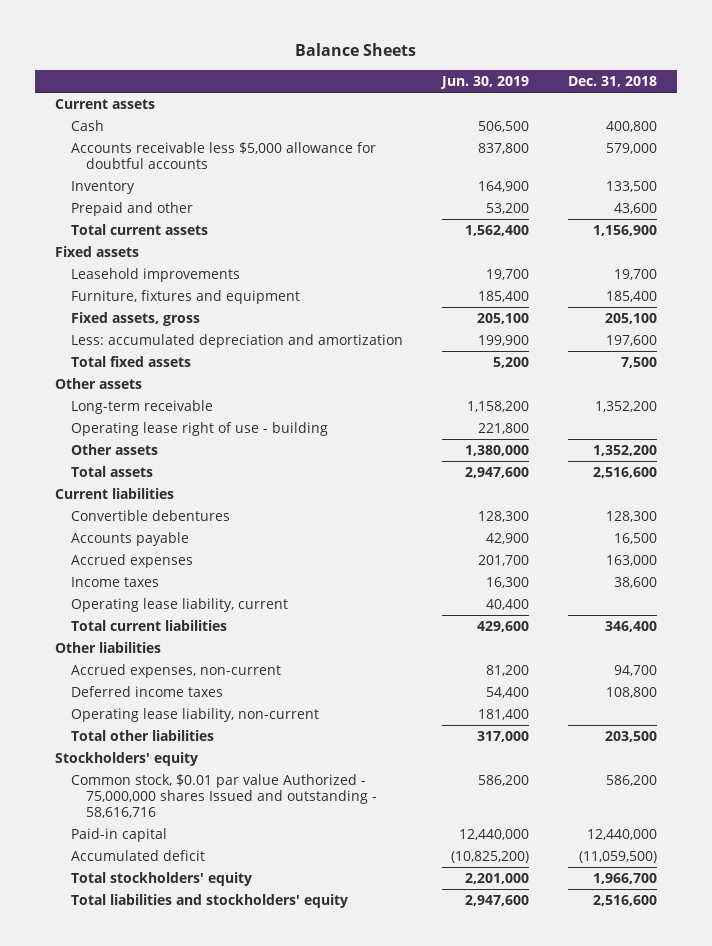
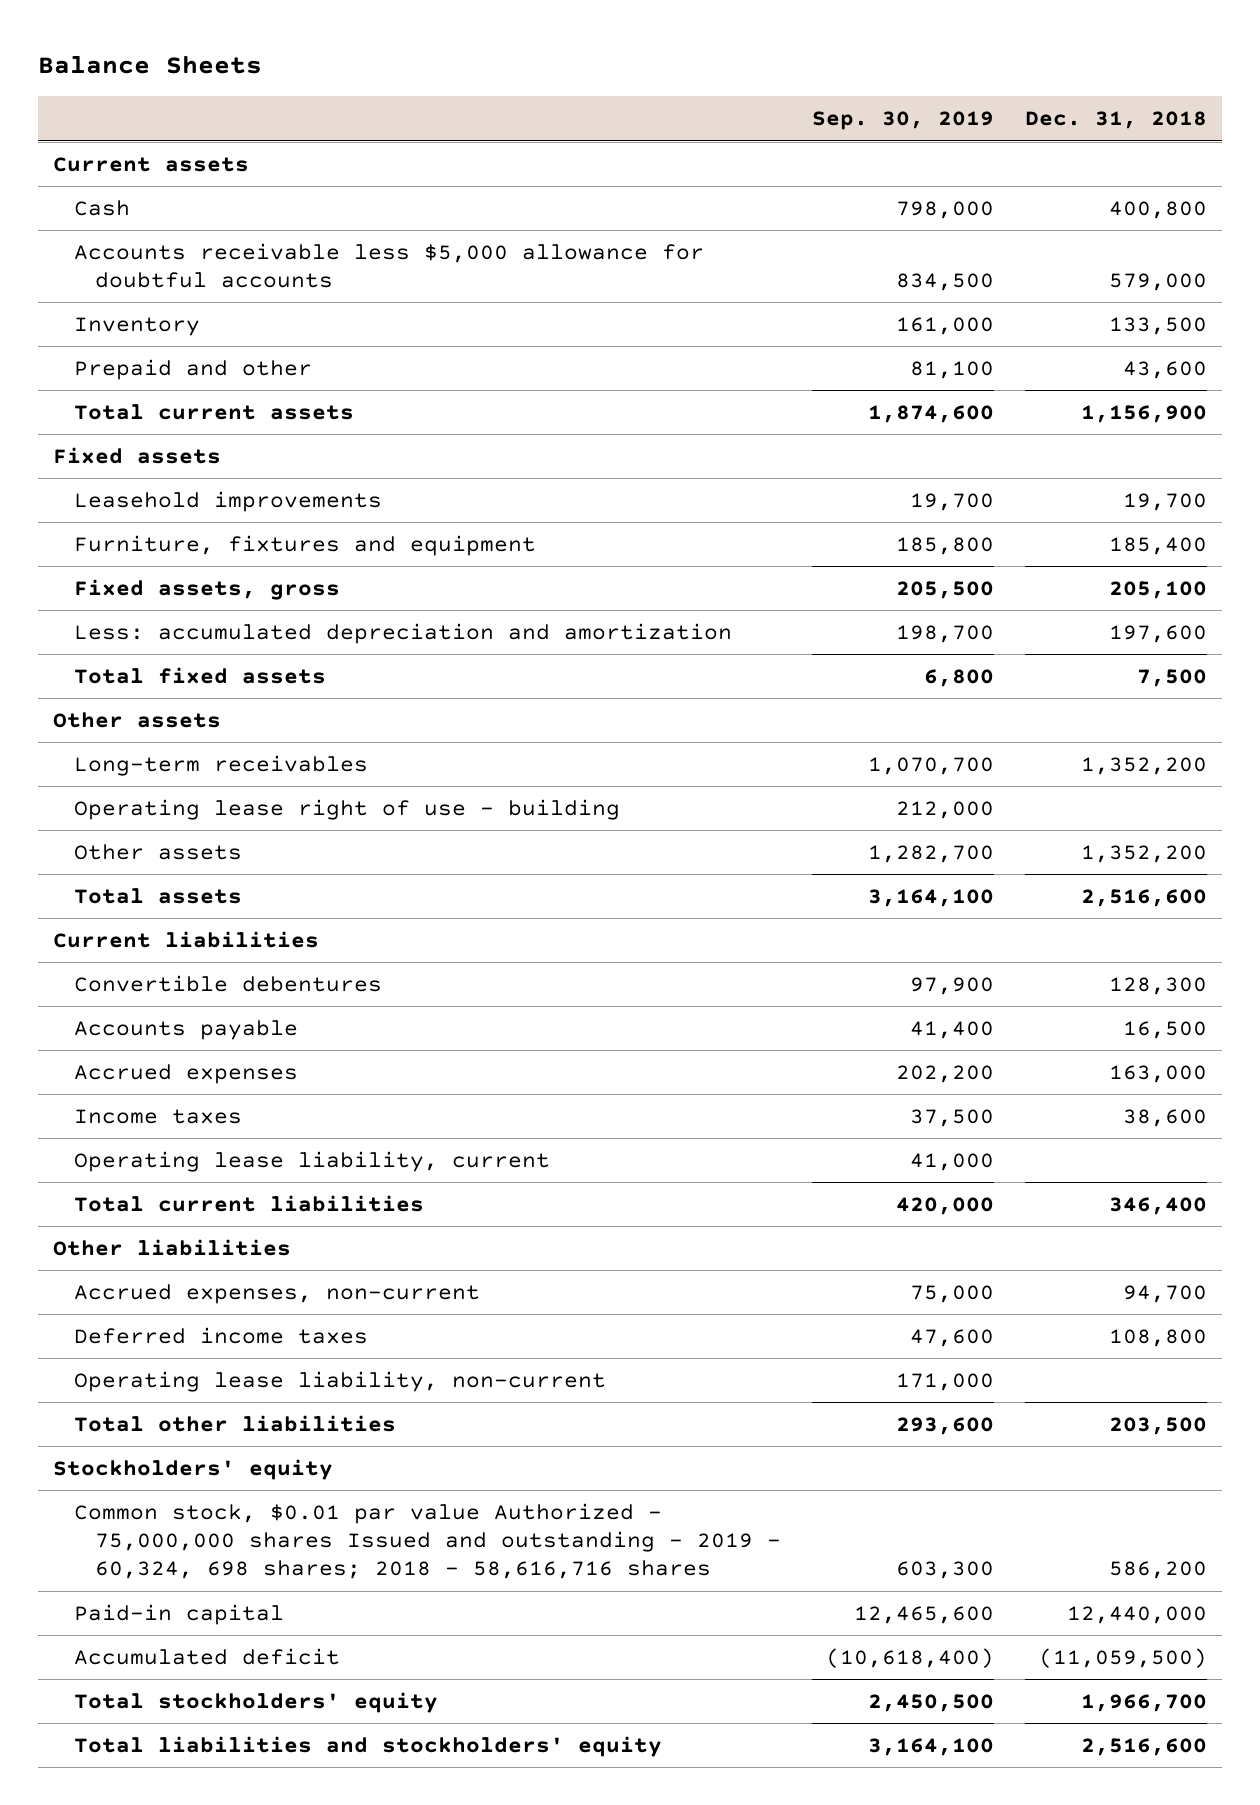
- | Jun. 30, 2019 | Dec. 31, 2018
+ | Sep. 30, 2019 | Dec. 31, 2018
- Long-term receivable | 1,158,200 | 1,352,200
+ Long-term receivables | 1,070,700 | 1,352,200
- Common stock, $0.01 par value Authorized - 75,000,000 shares Issued and outstanding - 58,616,716 | 586,200 | 586,200
+ Common stock, $0.01 par value Authorized - 75,000,000 shares Issued and outstanding - 2019 - 60,324, 698 shares; 2018 - 58,616,716 shares | 603,300 | 586,200

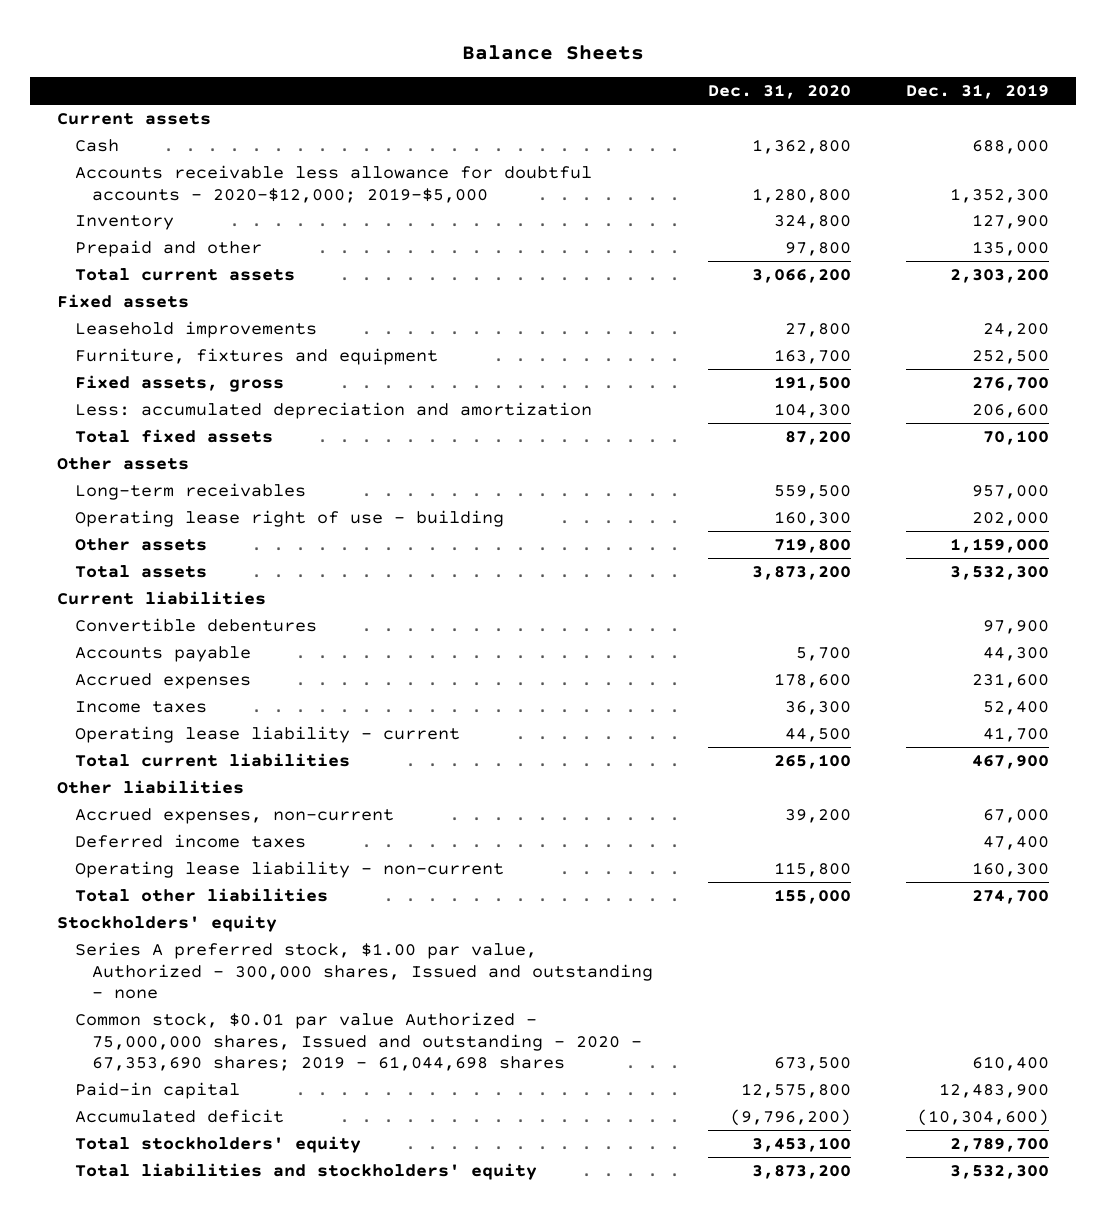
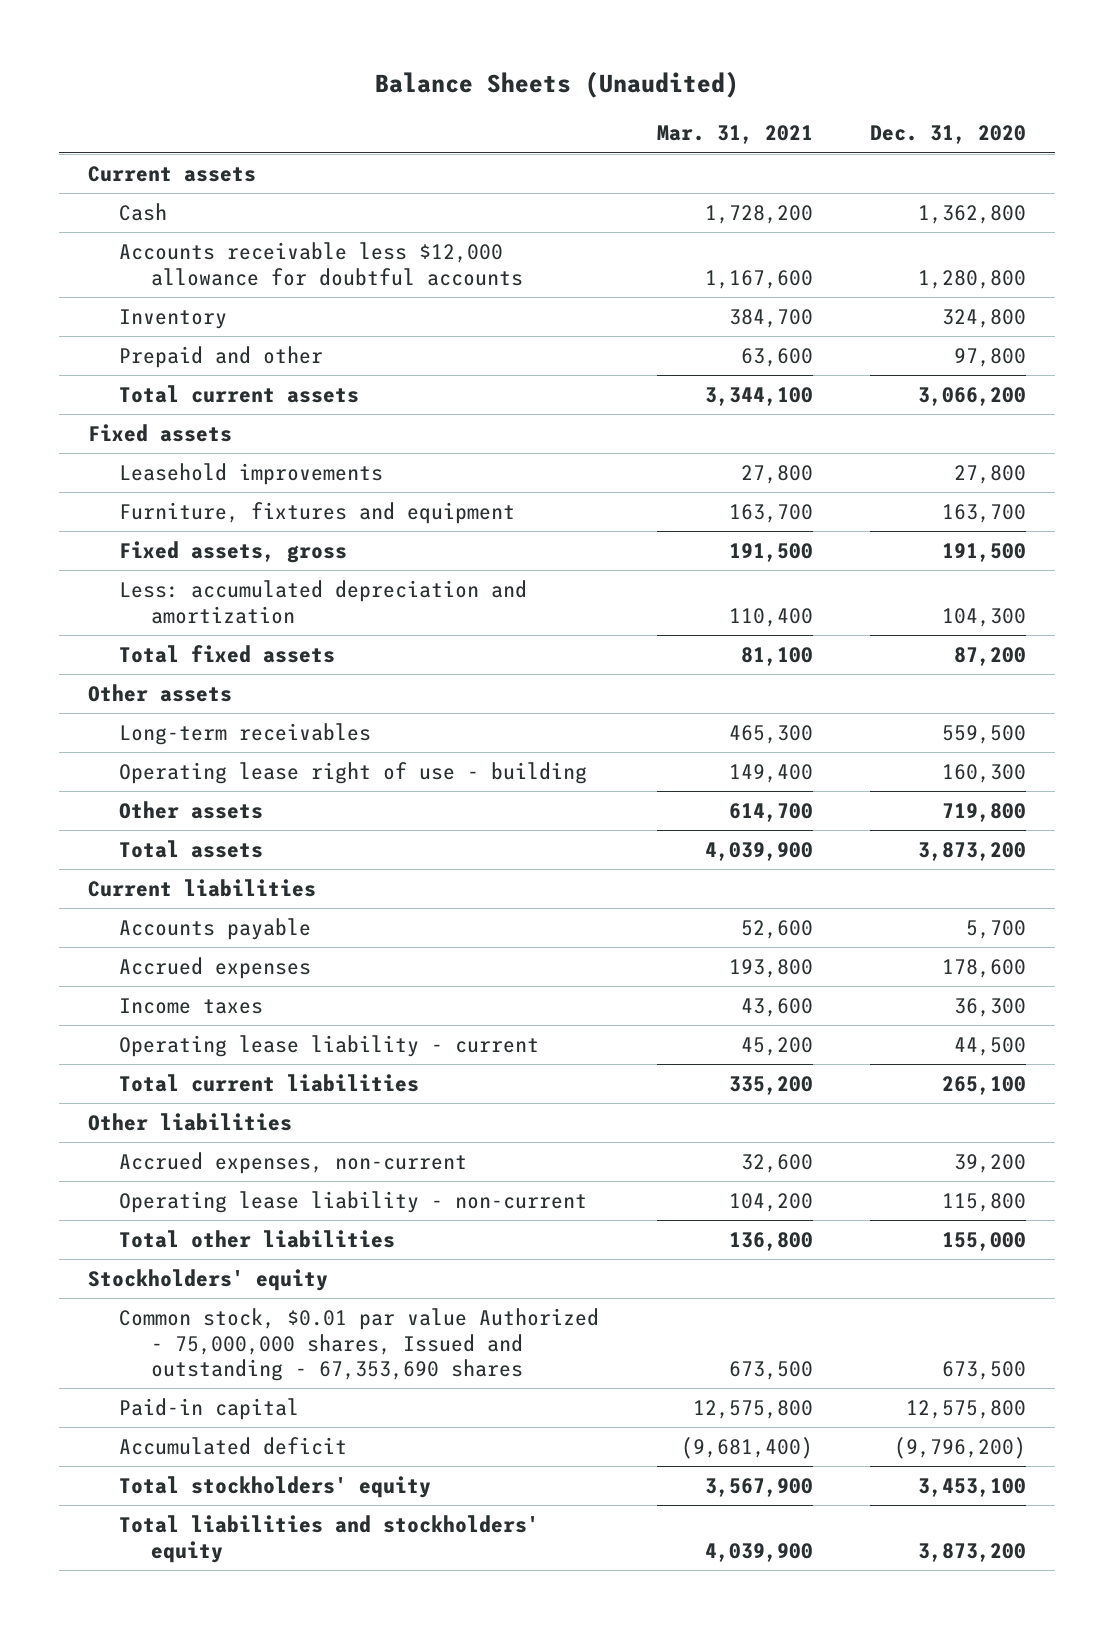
- Balance Sheets
+ Balance Sheets (Unaudited)
- | Dec. 31, 2020 | Dec. 31, 2019
+ | Mar. 31, 2021 | Dec. 31, 2020
- Accounts receivable less allowance for doubtful accounts - 2020-$12,000; 2019-$5,000 | 1,280,800 | 1,352,300
+ Accounts receivable less $12,000 allowance for doubtful accounts | 1,167,600 | 1,280,800
- Convertible debentures | | 97,900
- Deferred income taxes | | 47,400
- Series A preferred stock, $1.00 par value, Authorized - 300,000 shares, Issued and outstanding - none
- Common stock, $0.01 par value Authorized - 75,000,000 shares, Issued and outstanding - 2020 - 67,353,690 shares; 2019 - 61,044,698 shares | 673,500 | 610,400
+ Common stock, $0.01 par value Authorized - 75,000,000 shares, Issued and outstanding - 67,353,690 shares | 673,500 | 673,500

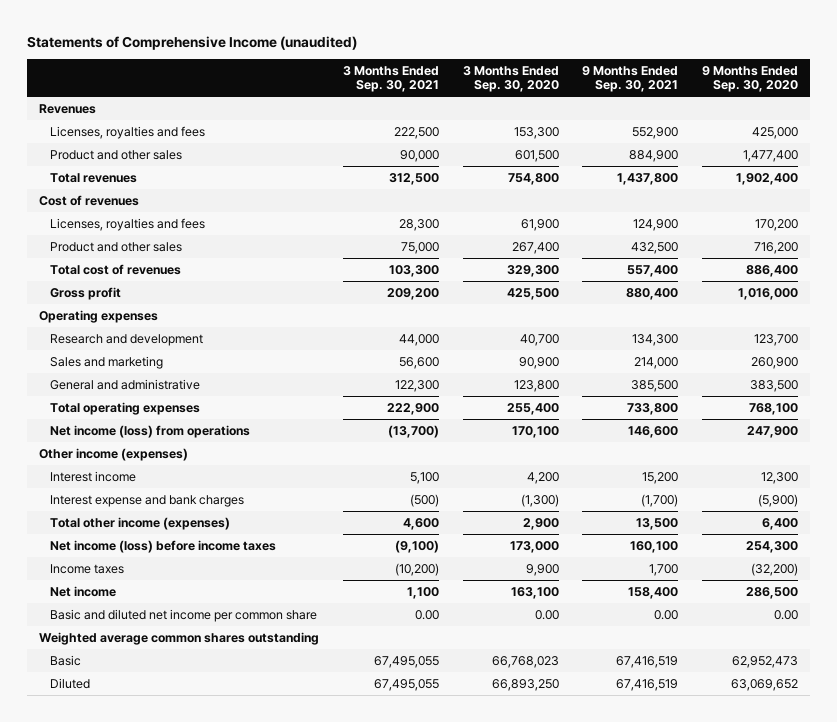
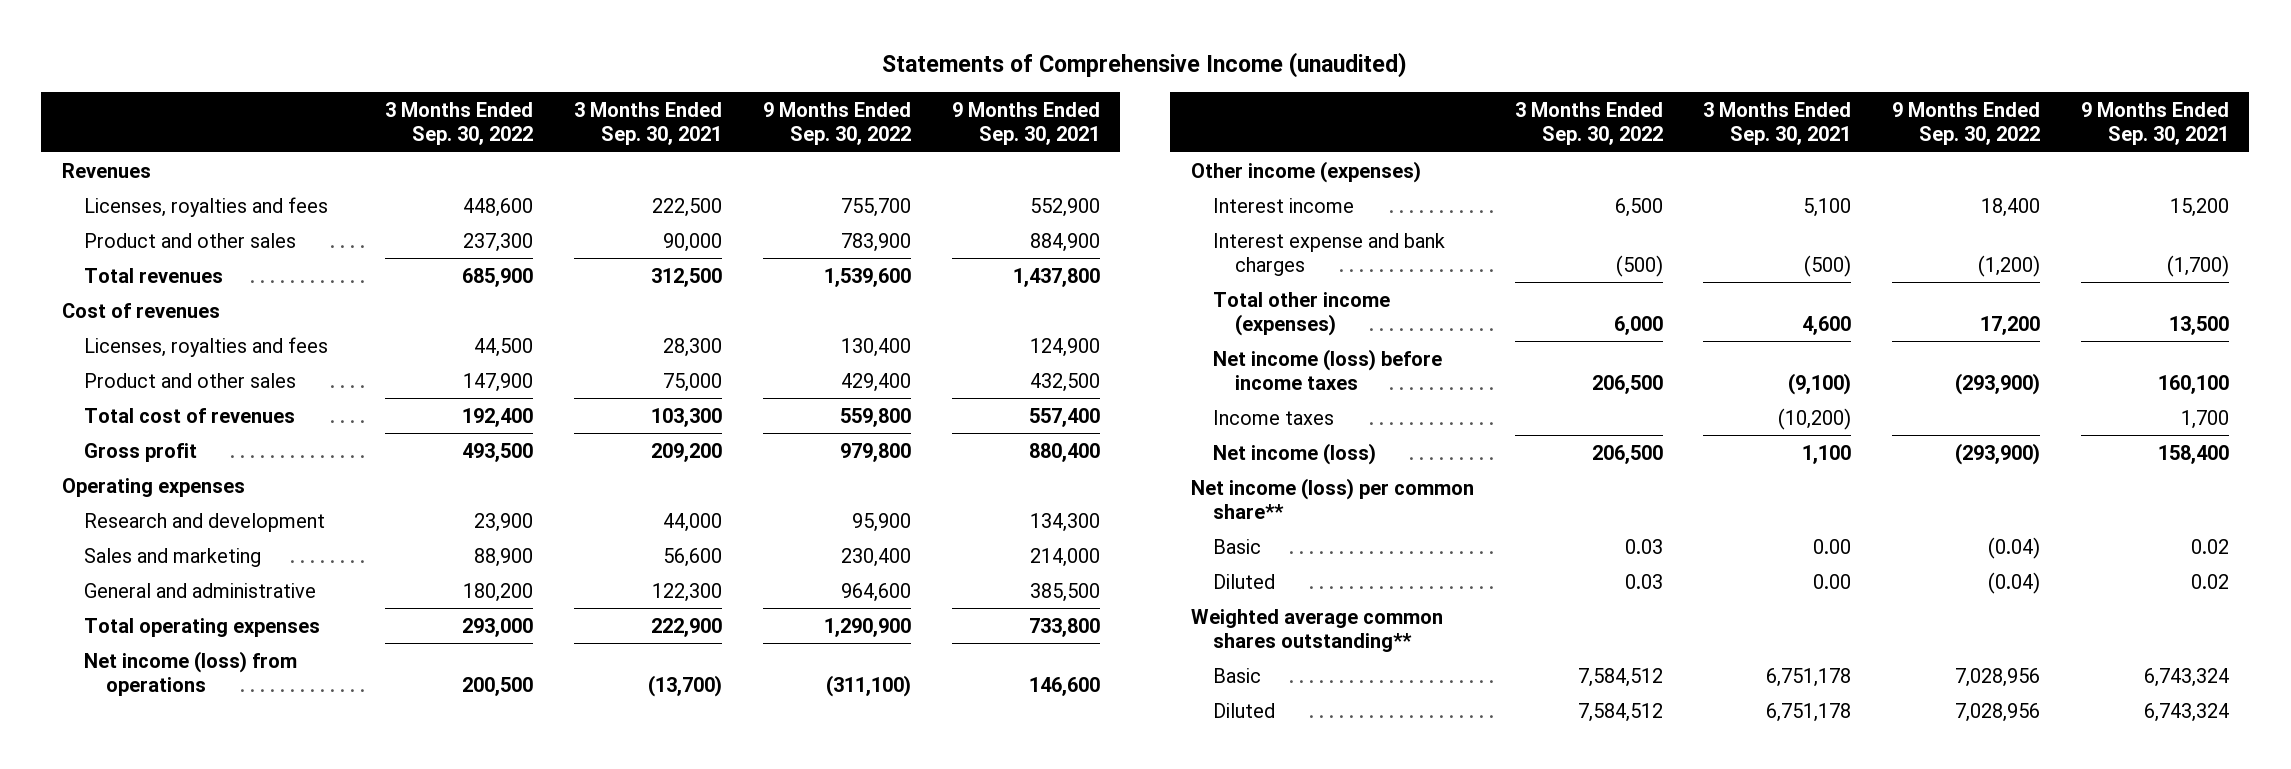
- | 3 Months Ended Sep. 30, 2021 | 3 Months Ended Sep. 30, 2020 | 9 Months Ended Sep. 30, 2021 | 9 Months Ended Sep. 30, 2020
+ | 3 Months Ended Sep. 30, 2022 | 3 Months Ended Sep. 30, 2021 | 9 Months Ended Sep. 30, 2022 | 9 Months Ended Sep. 30, 2021
- Net income | 1,100 | 163,100 | 158,400 | 286,500
- Basic and diluted net income per common share | 0.00 | 0.00 | 0.00 | 0.00
- Weighted average common shares outstanding
- Basic | 67,495,055 | 66,768,023 | 67,416,519 | 62,952,473
- Diluted | 67,495,055 | 66,893,250 | 67,416,519 | 63,069,652
+ Net income (loss) | 206,500 | 1,100 | (293,900) | 158,400
+ Net income (loss) per common share**
+ Basic | 0.03 | 0.00 | (0.04) | 0.02
+ Diluted | 0.03 | 0.00 | (0.04) | 0.02
+ Weighted average common shares outstanding**
+ Basic | 7,584,512 | 6,751,178 | 7,028,956 | 6,743,324
+ Diluted | 7,584,512 | 6,751,178 | 7,028,956 | 6,743,324

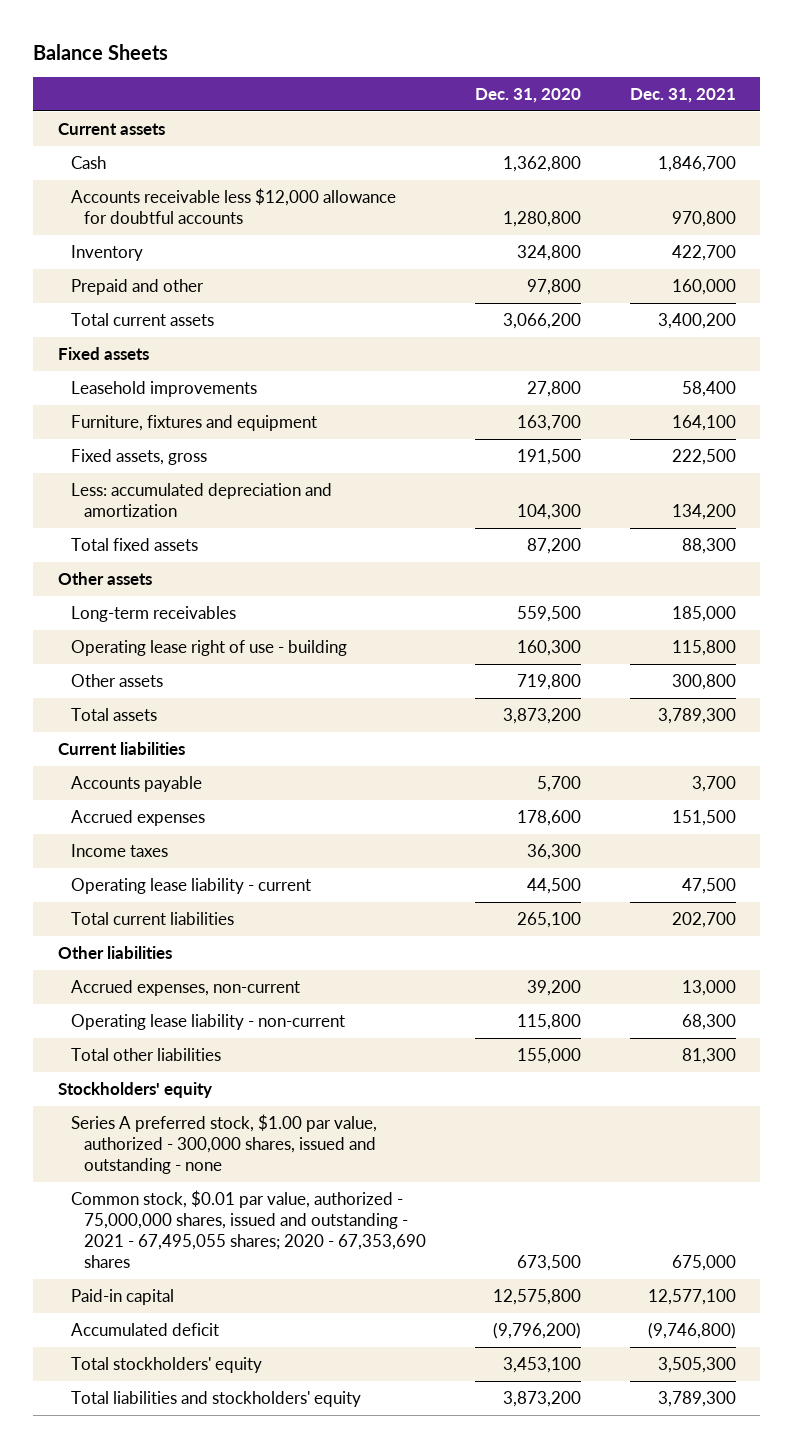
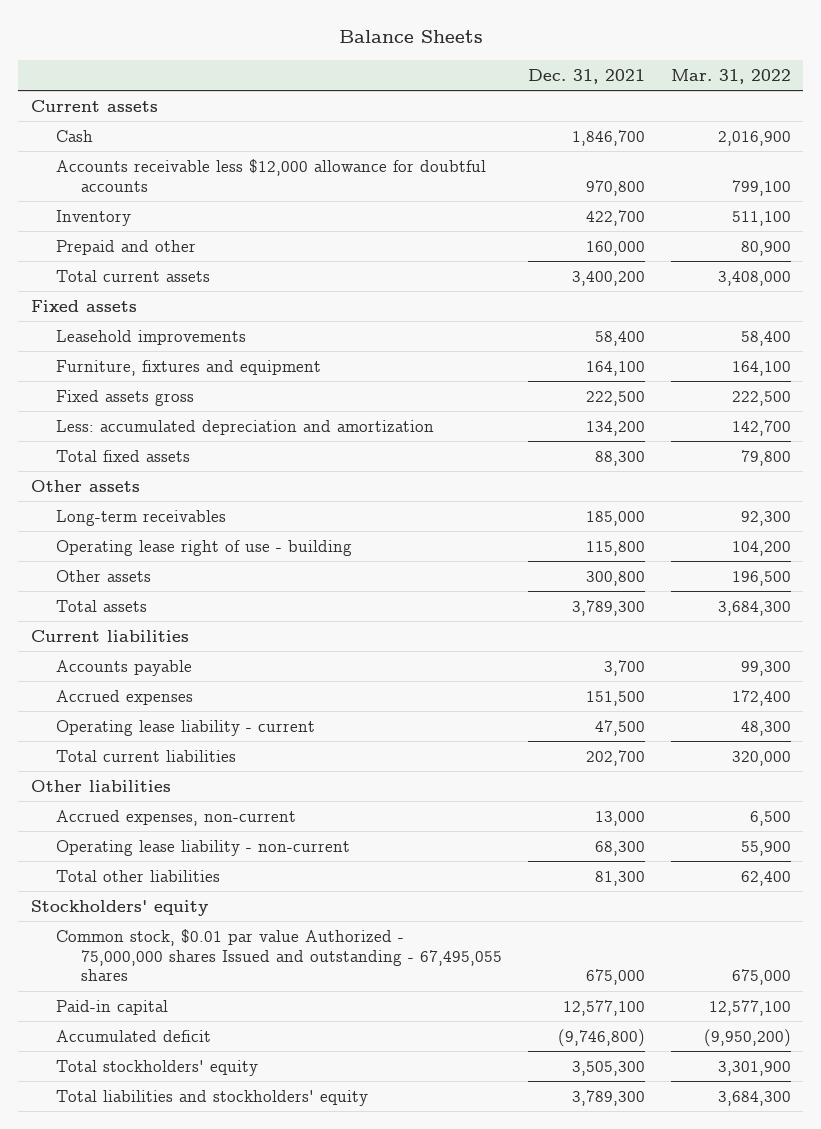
- | Dec. 31, 2020 | Dec. 31, 2021
+ | Dec. 31, 2021 | Mar. 31, 2022
- Fixed assets, gross | 191,500 | 222,500
+ Fixed assets gross | 222,500 | 222,500
- Income taxes | 36,300 |
- Series A preferred stock, $1.00 par value, authorized - 300,000 shares, issued and outstanding - none
- Common stock, $0.01 par value, authorized - 75,000,000 shares, issued and outstanding - 2021 - 67,495,055 shares; 2020 - 67,353,690 shares | 673,500 | 675,000
+ Common stock, $0.01 par value Authorized - 75,000,000 shares Issued and outstanding - 67,495,055 shares | 675,000 | 675,000

